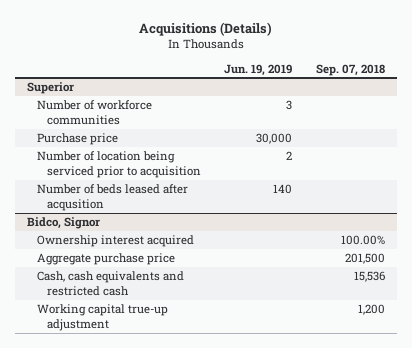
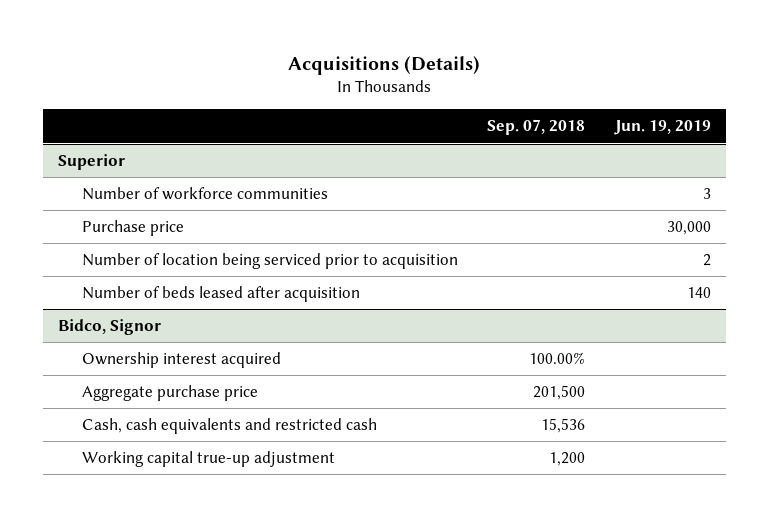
- | Jun. 19, 2019 | Sep. 07, 2018
+ | Sep. 07, 2018 | Jun. 19, 2019
@ Superior
- Number of beds leased after acqusition | 140 |
+ Number of beds leased after acquisition | | 140

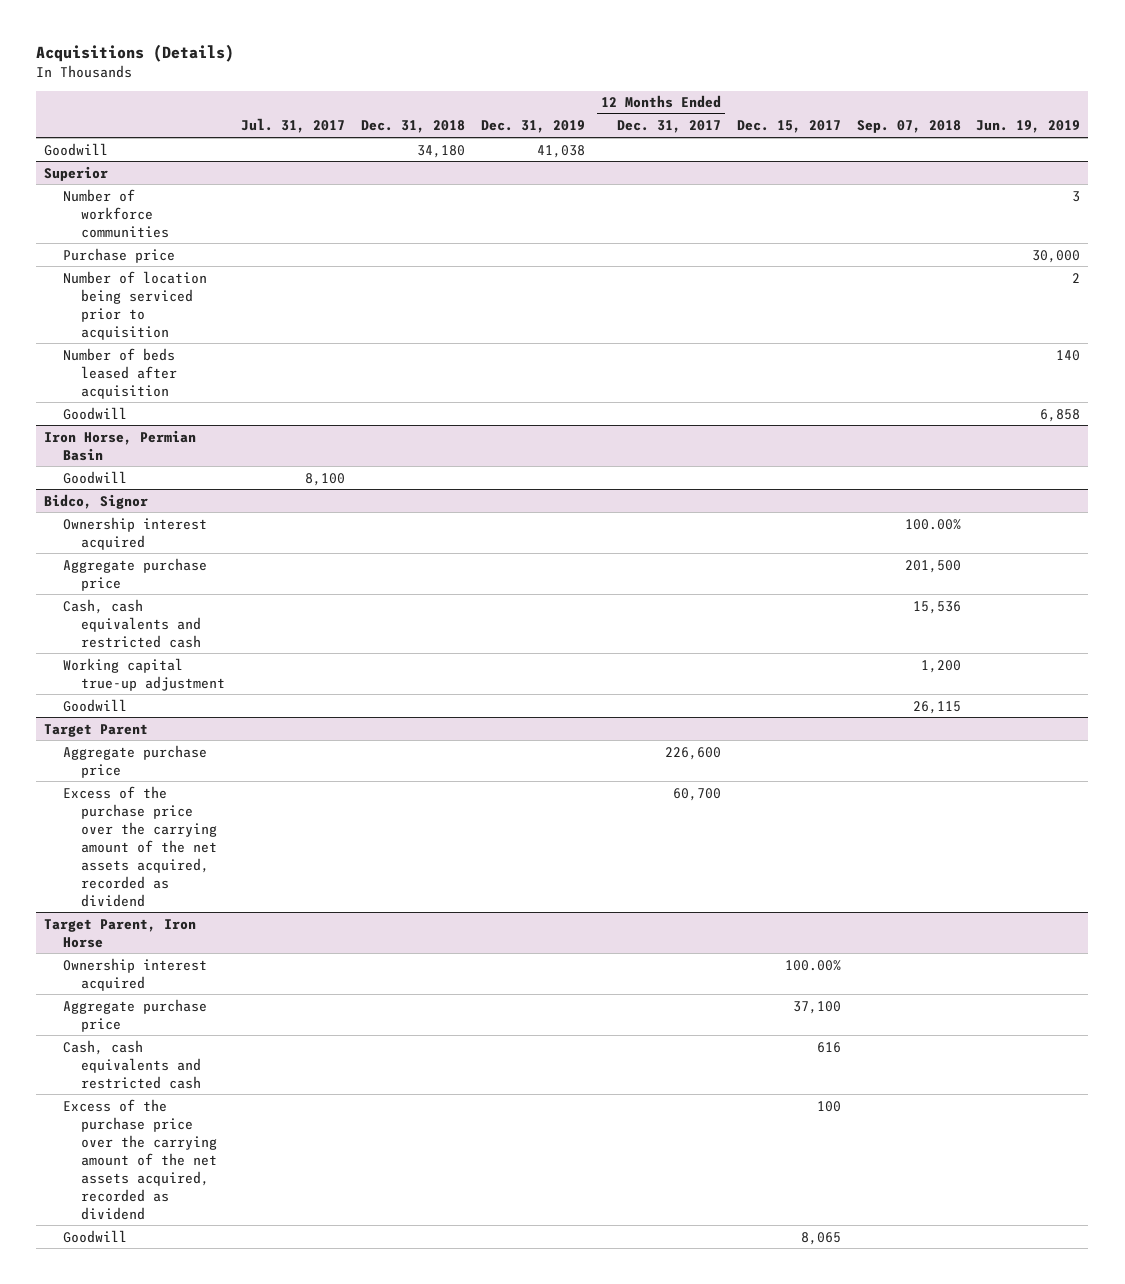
- | Sep. 07, 2018 | Jun. 19, 2019
+ | Jul. 31, 2017 | Dec. 31, 2018 | Dec. 31, 2019 | 12 Months Ended Dec. 31, 2017 | Dec. 15, 2017 | Sep. 07, 2018 | Jun. 19, 2019
+ Goodwill | | 34,180 | 41,038 | | | |
@ Superior
+ Goodwill | | | | | | | 6,858
+ Iron Horse, Permian Basin
+ Goodwill | 8,100 | | | | | |
@ Bidco, Signor
+ Goodwill | | | | | | 26,115 |
+ Target Parent
+ Aggregate purchase price | | | | 226,600 | | |
+ Excess of the purchase price over the carrying amount of the net assets acquired, recorded as dividend | | | | 60,700 | | |
+ Target Parent, Iron Horse
+ Ownership interest acquired | | | | | 100.00% | |
+ Aggregate purchase price | | | | | 37,100 | |
+ Cash, cash equivalents and restricted cash | | | | | 616 | |
+ Excess of the purchase price over the carrying amount of the net assets acquired, recorded as dividend | | | | | 100 | |
+ Goodwill | | | | | 8,065 | |

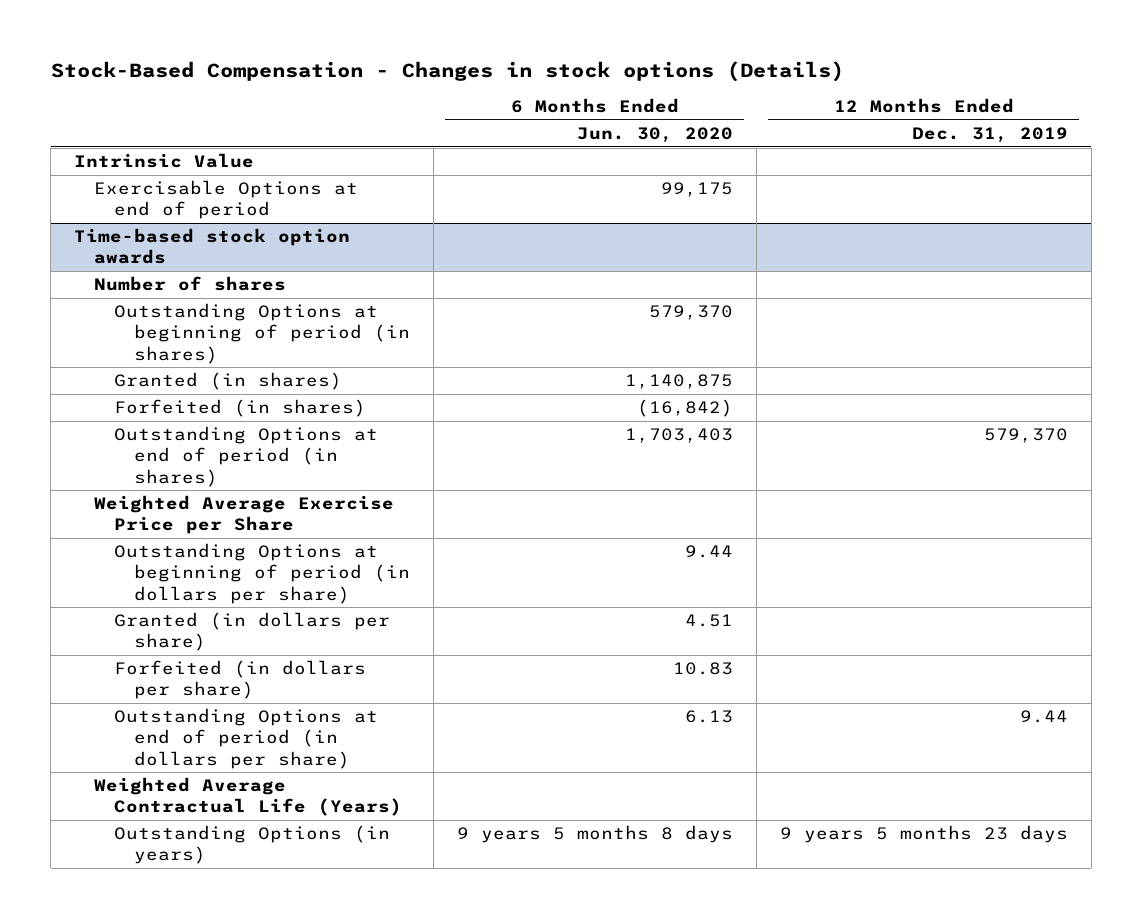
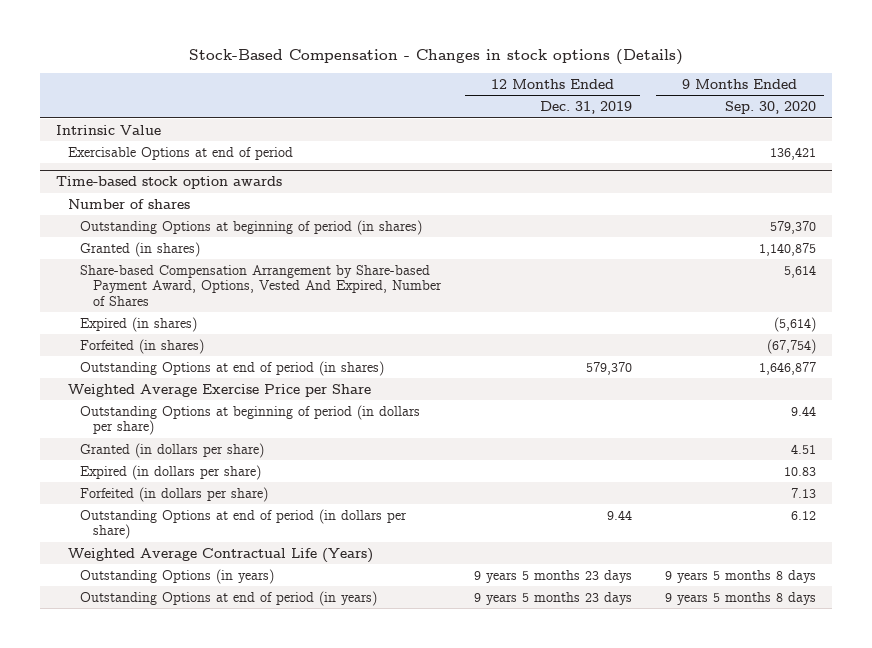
- | 6 Months Ended Jun. 30, 2020 | 12 Months Ended Dec. 31, 2019
+ | 12 Months Ended Dec. 31, 2019 | 9 Months Ended Sep. 30, 2020
@ Time-based stock option awards
+ Share-based Compensation Arrangement by Share-based Payment Award, Options, Vested And Expired, Number of Shares | | 5,614
+ Expired (in shares) | | (5,614)
+ Expired (in dollars per share) | | 10.83
+ Outstanding Options at end of period (in years) | 9 years 5 months 23 days | 9 years 5 months 8 days

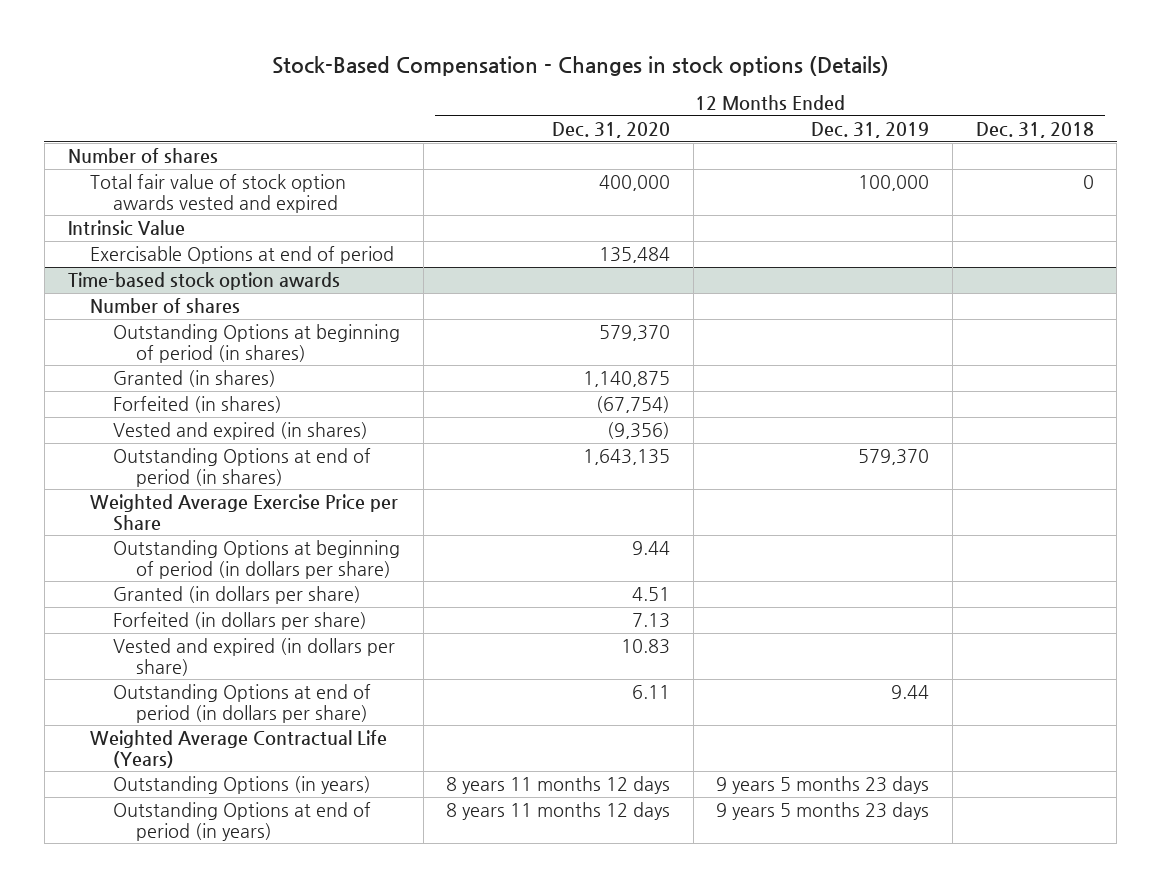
- | 12 Months Ended Dec. 31, 2019 | 9 Months Ended Sep. 30, 2020
+ | 12 Months Ended Dec. 31, 2020 | 12 Months Ended Dec. 31, 2019 | 12 Months Ended Dec. 31, 2018
+ Number of shares
+ Total fair value of stock option awards vested and expired | 400,000 | 100,000 | 0
@ Time-based stock option awards
- Share-based Compensation Arrangement by Share-based Payment Award, Options, Vested And Expired, Number of Shares | | 5,614
- Expired (in shares) | | (5,614)
+ Vested and expired (in shares) | (9,356) | |
- Expired (in dollars per share) | | 10.83
+ Vested and expired (in dollars per share) | 10.83 | |

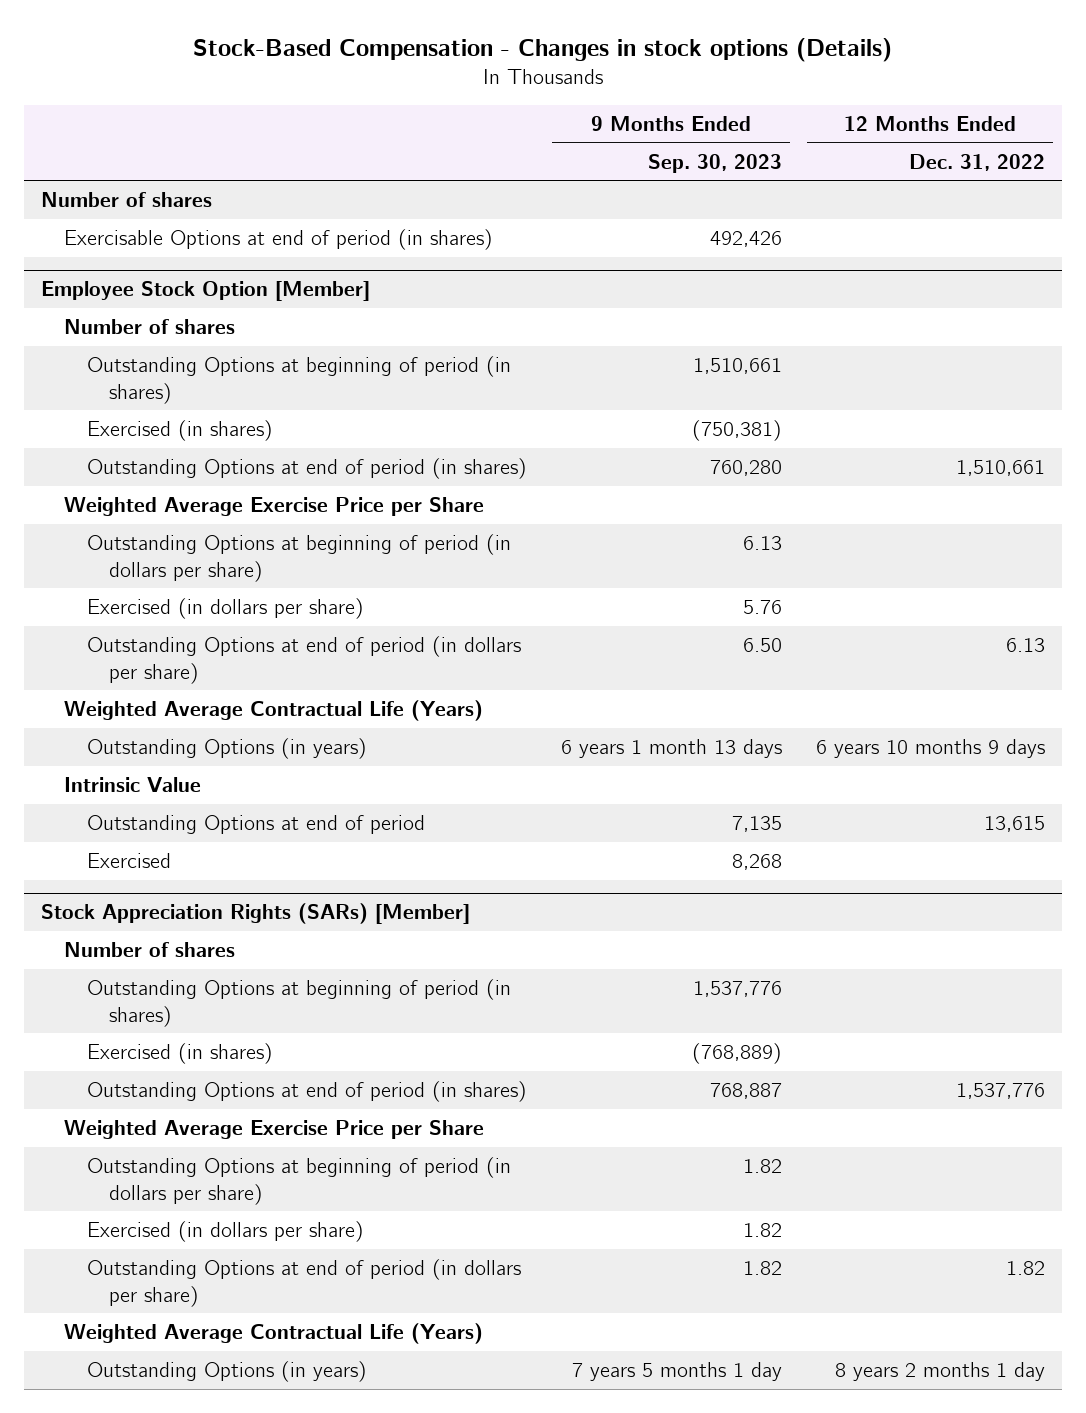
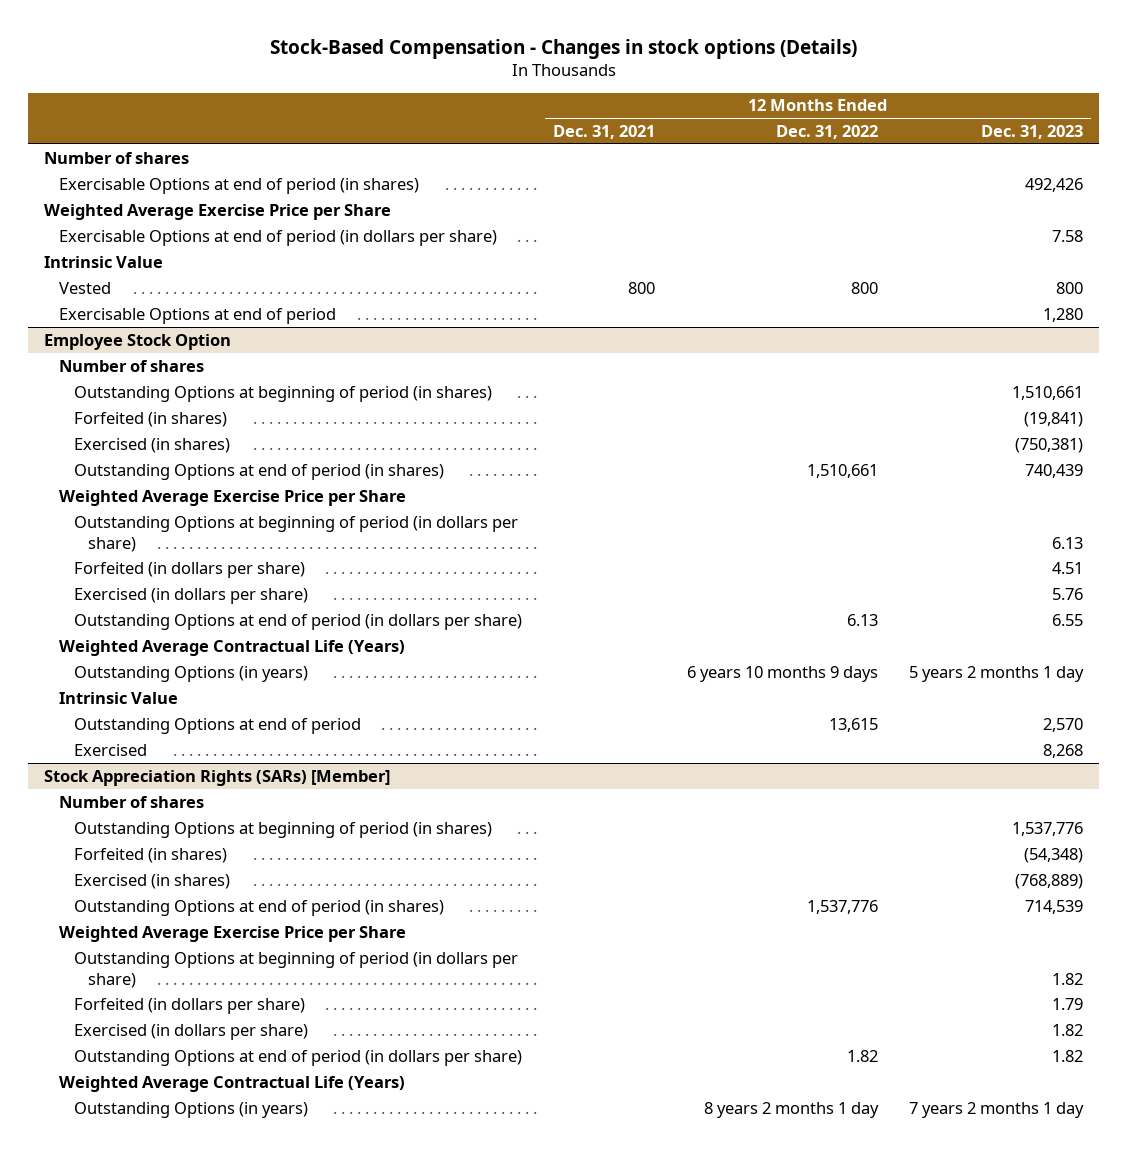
- | 9 Months Ended Sep. 30, 2023 | 12 Months Ended Dec. 31, 2022
+ | 12 Months Ended Dec. 31, 2021 | 12 Months Ended Dec. 31, 2022 | 12 Months Ended Dec. 31, 2023
- Employee Stock Option [Member]
+ Weighted Average Exercise Price per Share
+ Exercisable Options at end of period (in dollars per share) | | | 7.58
+ Intrinsic Value
+ Vested | 800 | 800 | 800
+ Exercisable Options at end of period | | | 1,280
+ Employee Stock Option
+ Forfeited (in shares) | | | (19,841)
+ Forfeited (in dollars per share) | | | 4.51
@ Stock Appreciation Rights (SARs) [Member]
+ Forfeited (in shares) | | | (54,348)
+ Forfeited (in dollars per share) | | | 1.79

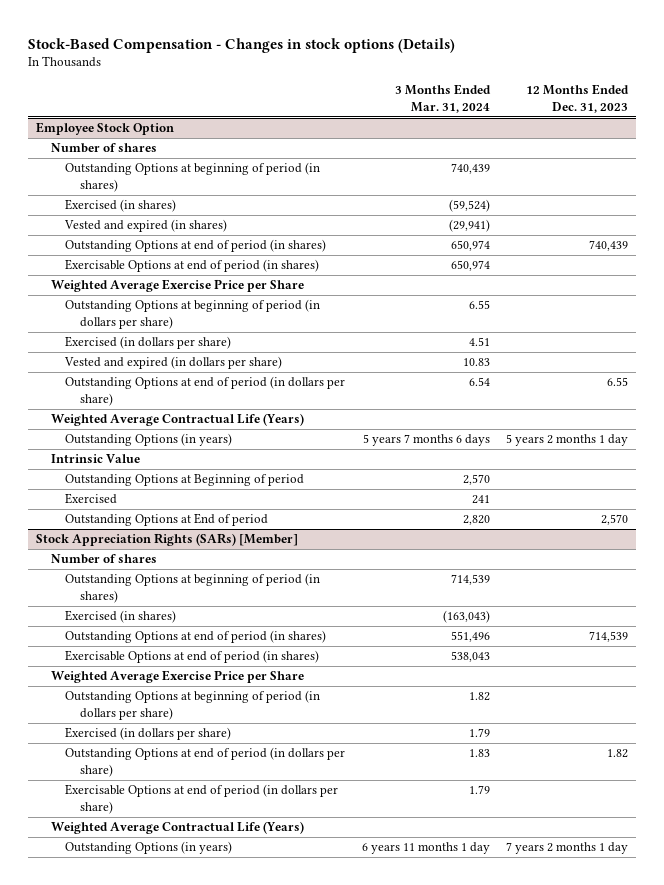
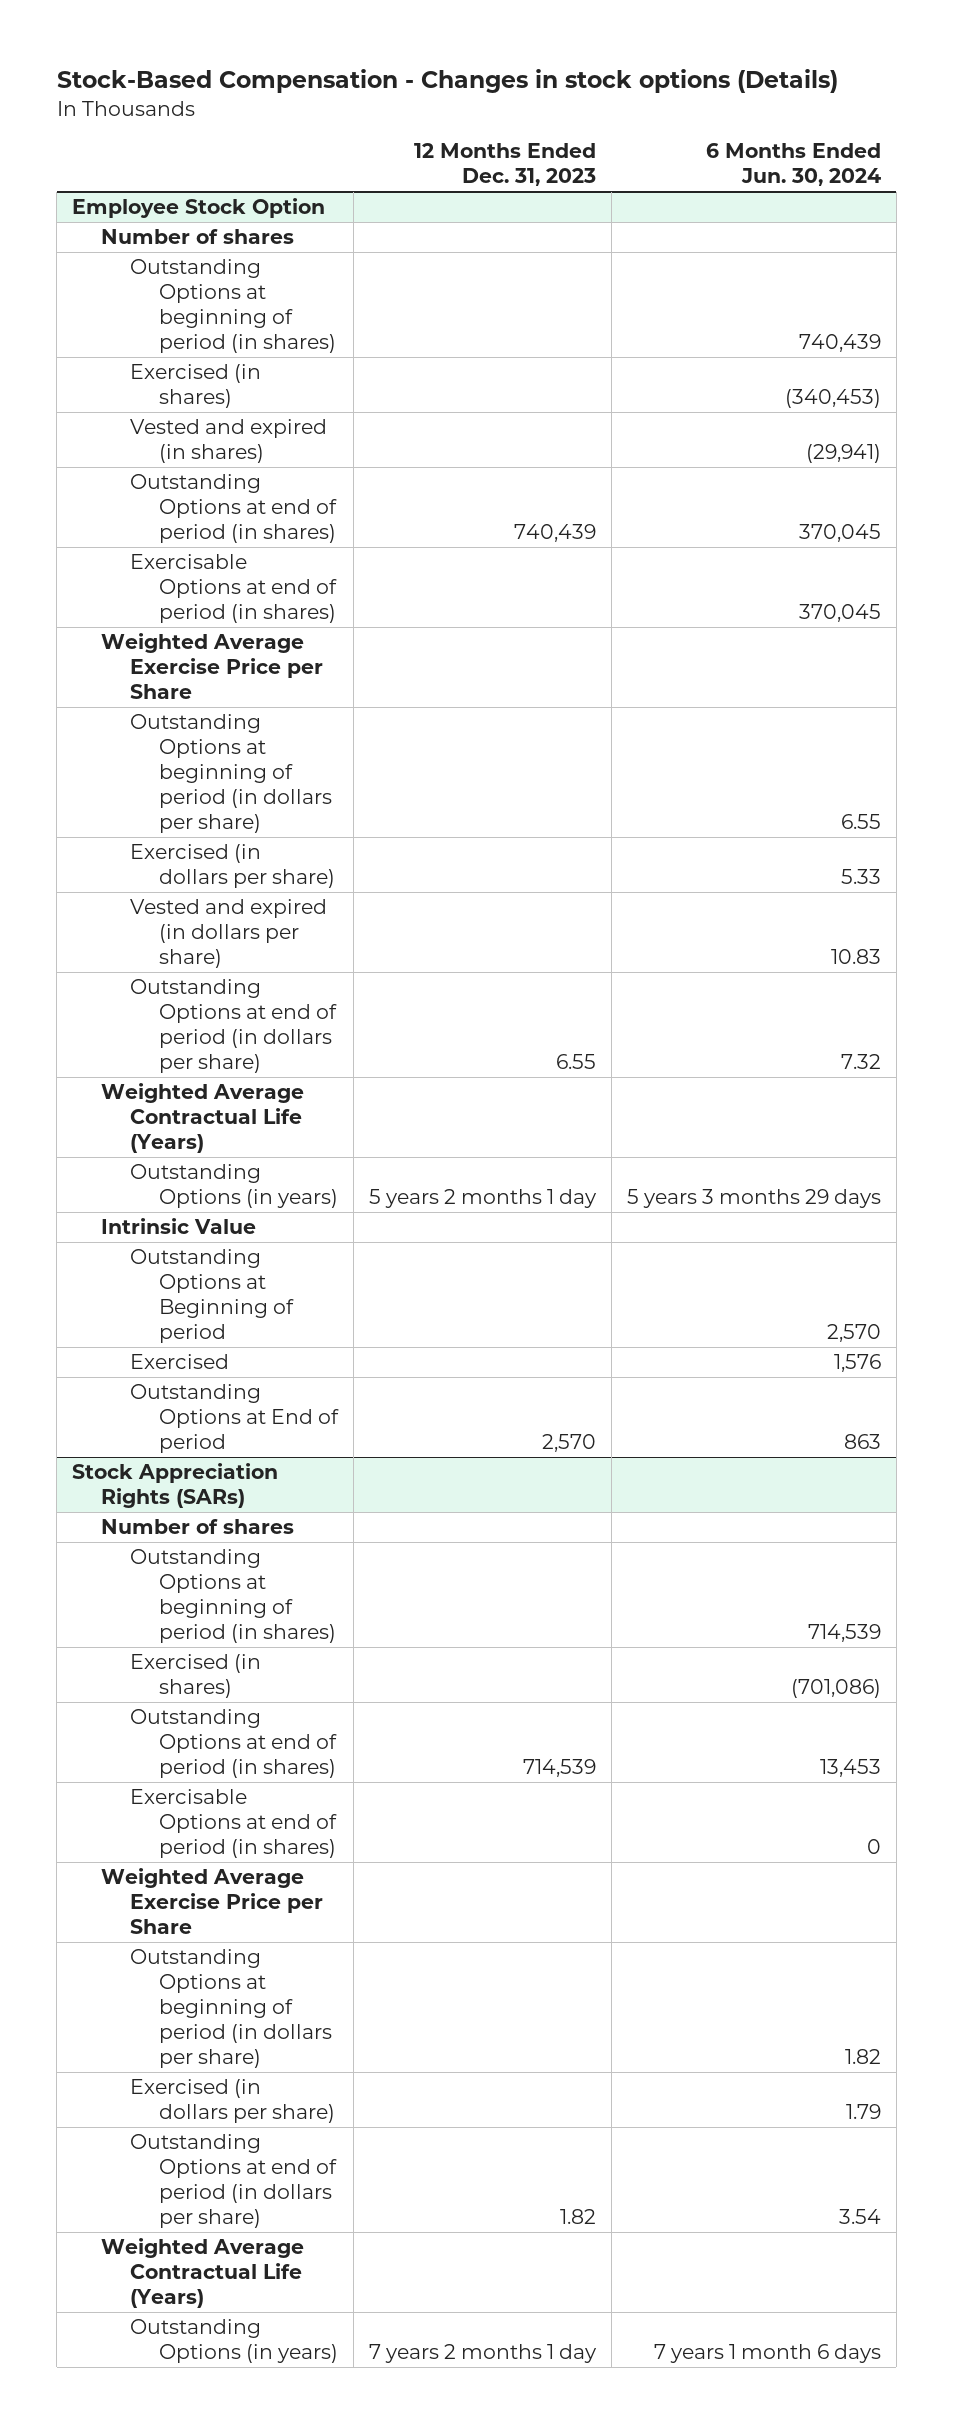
- | 3 Months Ended Mar. 31, 2024 | 12 Months Ended Dec. 31, 2023
+ | 12 Months Ended Dec. 31, 2023 | 6 Months Ended Jun. 30, 2024
- Stock Appreciation Rights (SARs) [Member]
+ Stock Appreciation Rights (SARs)
- Exercisable Options at end of period (in dollars per share) | 1.79 |

